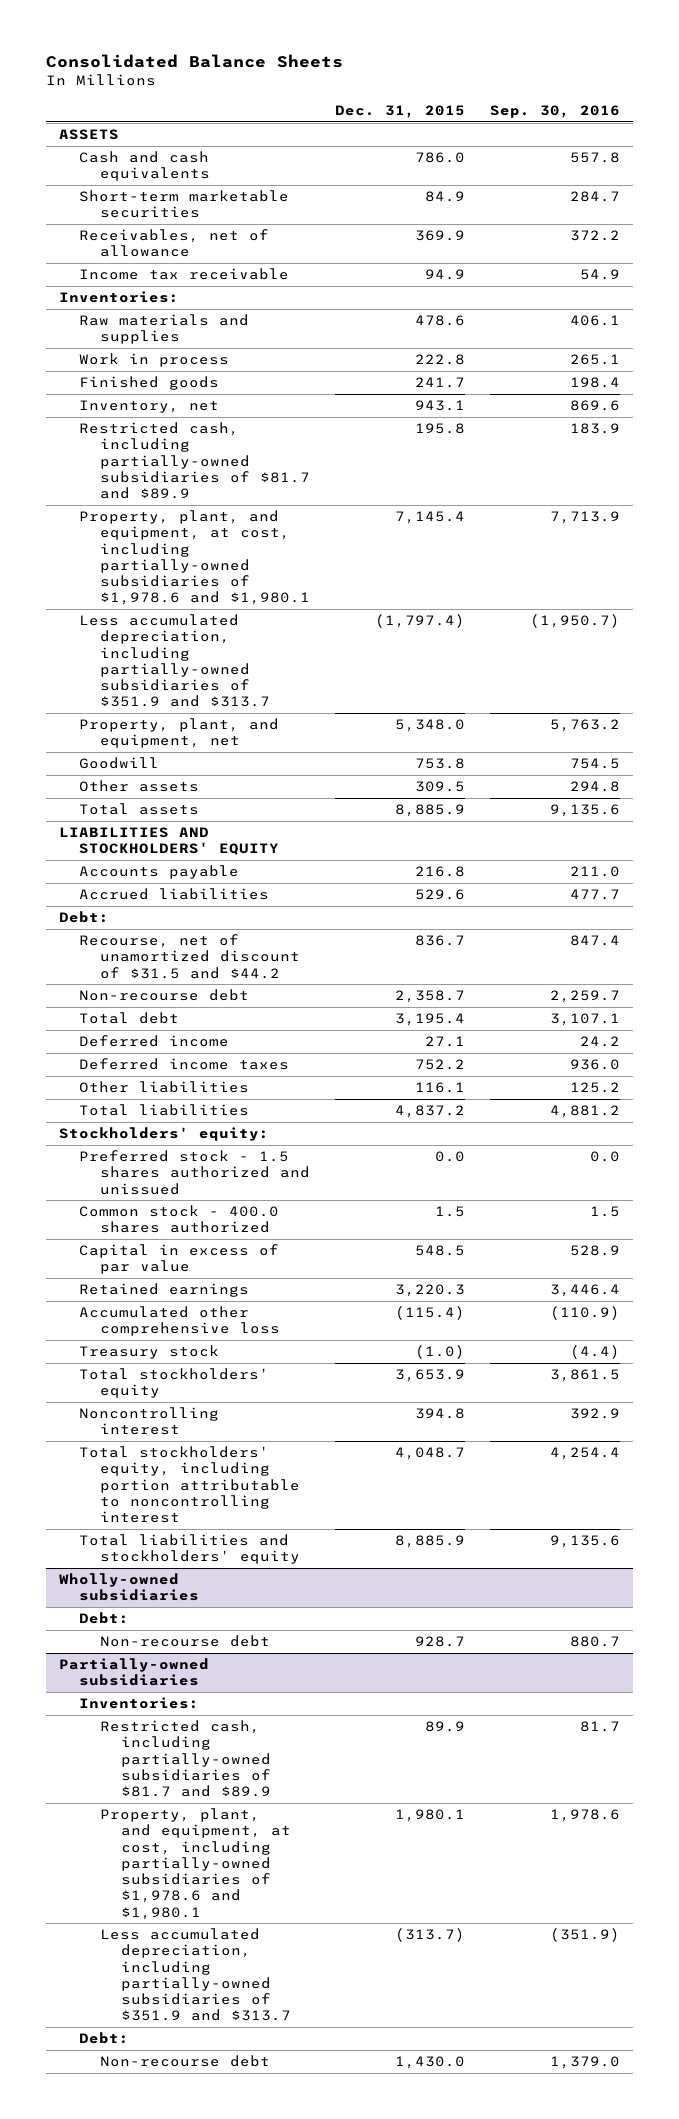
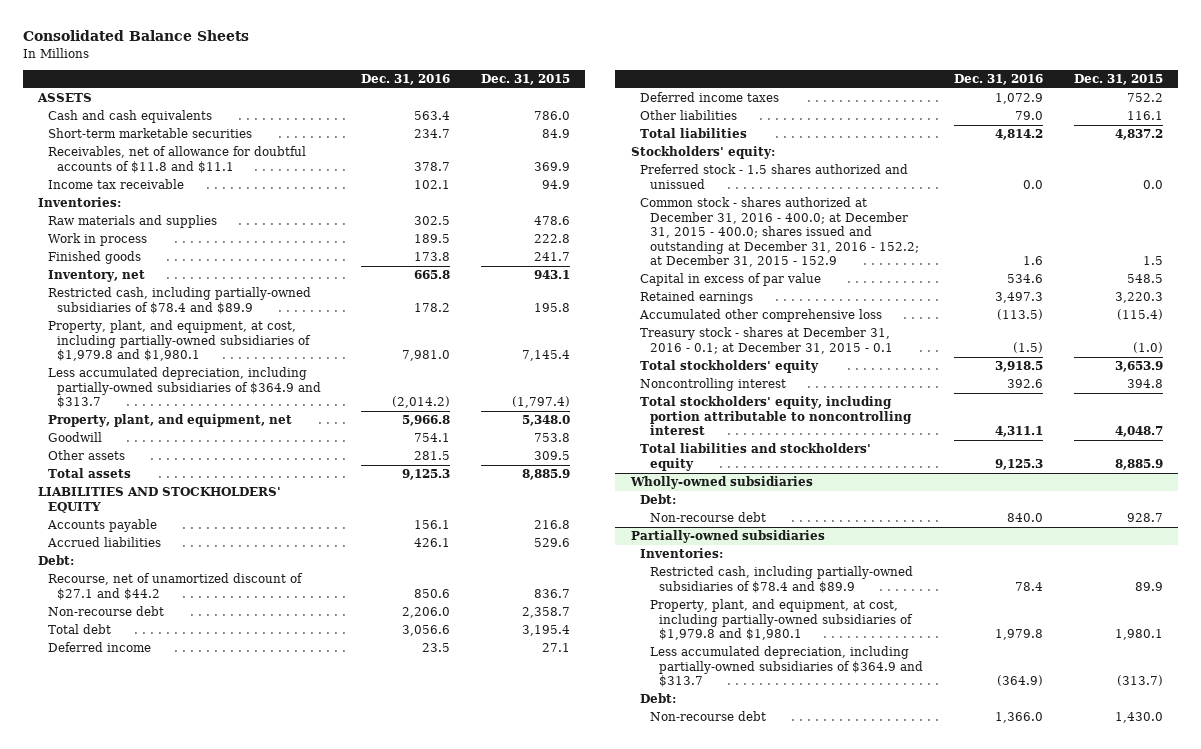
- | Dec. 31, 2015 | Sep. 30, 2016
+ | Dec. 31, 2016 | Dec. 31, 2015
- Receivables, net of allowance | 369.9 | 372.2
+ Receivables, net of allowance for doubtful accounts of $11.8 and $11.1 | 378.7 | 369.9
- Restricted cash, including partially-owned subsidiaries of $81.7 and $89.9 | 195.8 | 183.9
- Property, plant, and equipment, at cost, including partially-owned subsidiaries of $1,978.6 and $1,980.1 | 7,145.4 | 7,713.9
- Less accumulated depreciation, including partially-owned subsidiaries of $351.9 and $313.7 | (1,797.4) | (1,950.7)
+ Restricted cash, including partially-owned subsidiaries of $78.4 and $89.9 | 178.2 | 195.8
+ Property, plant, and equipment, at cost, including partially-owned subsidiaries of $1,979.8 and $1,980.1 | 7,981.0 | 7,145.4
+ Less accumulated depreciation, including partially-owned subsidiaries of $364.9 and $313.7 | (2,014.2) | (1,797.4)
- Recourse, net of unamortized discount of $31.5 and $44.2 | 836.7 | 847.4
+ Recourse, net of unamortized discount of $27.1 and $44.2 | 850.6 | 836.7
- Common stock - 400.0 shares authorized | 1.5 | 1.5
+ Common stock - shares authorized at December 31, 2016 - 400.0; at December 31, 2015 - 400.0; shares issued and outstanding at December 31, 2016 - 152.2; at December 31, 2015 - 152.9 | 1.6 | 1.5
- Treasury stock | (1.0) | (4.4)
+ Treasury stock - shares at December 31, 2016 - 0.1; at December 31, 2015 - 0.1 | (1.5) | (1.0)
@ Partially-owned subsidiaries
- Restricted cash, including partially-owned subsidiaries of $81.7 and $89.9 | 89.9 | 81.7
- Property, plant, and equipment, at cost, including partially-owned subsidiaries of $1,978.6 and $1,980.1 | 1,980.1 | 1,978.6
- Less accumulated depreciation, including partially-owned subsidiaries of $351.9 and $313.7 | (313.7) | (351.9)
+ Restricted cash, including partially-owned subsidiaries of $78.4 and $89.9 | 78.4 | 89.9
+ Property, plant, and equipment, at cost, including partially-owned subsidiaries of $1,979.8 and $1,980.1 | 1,979.8 | 1,980.1
+ Less accumulated depreciation, including partially-owned subsidiaries of $364.9 and $313.7 | (364.9) | (313.7)

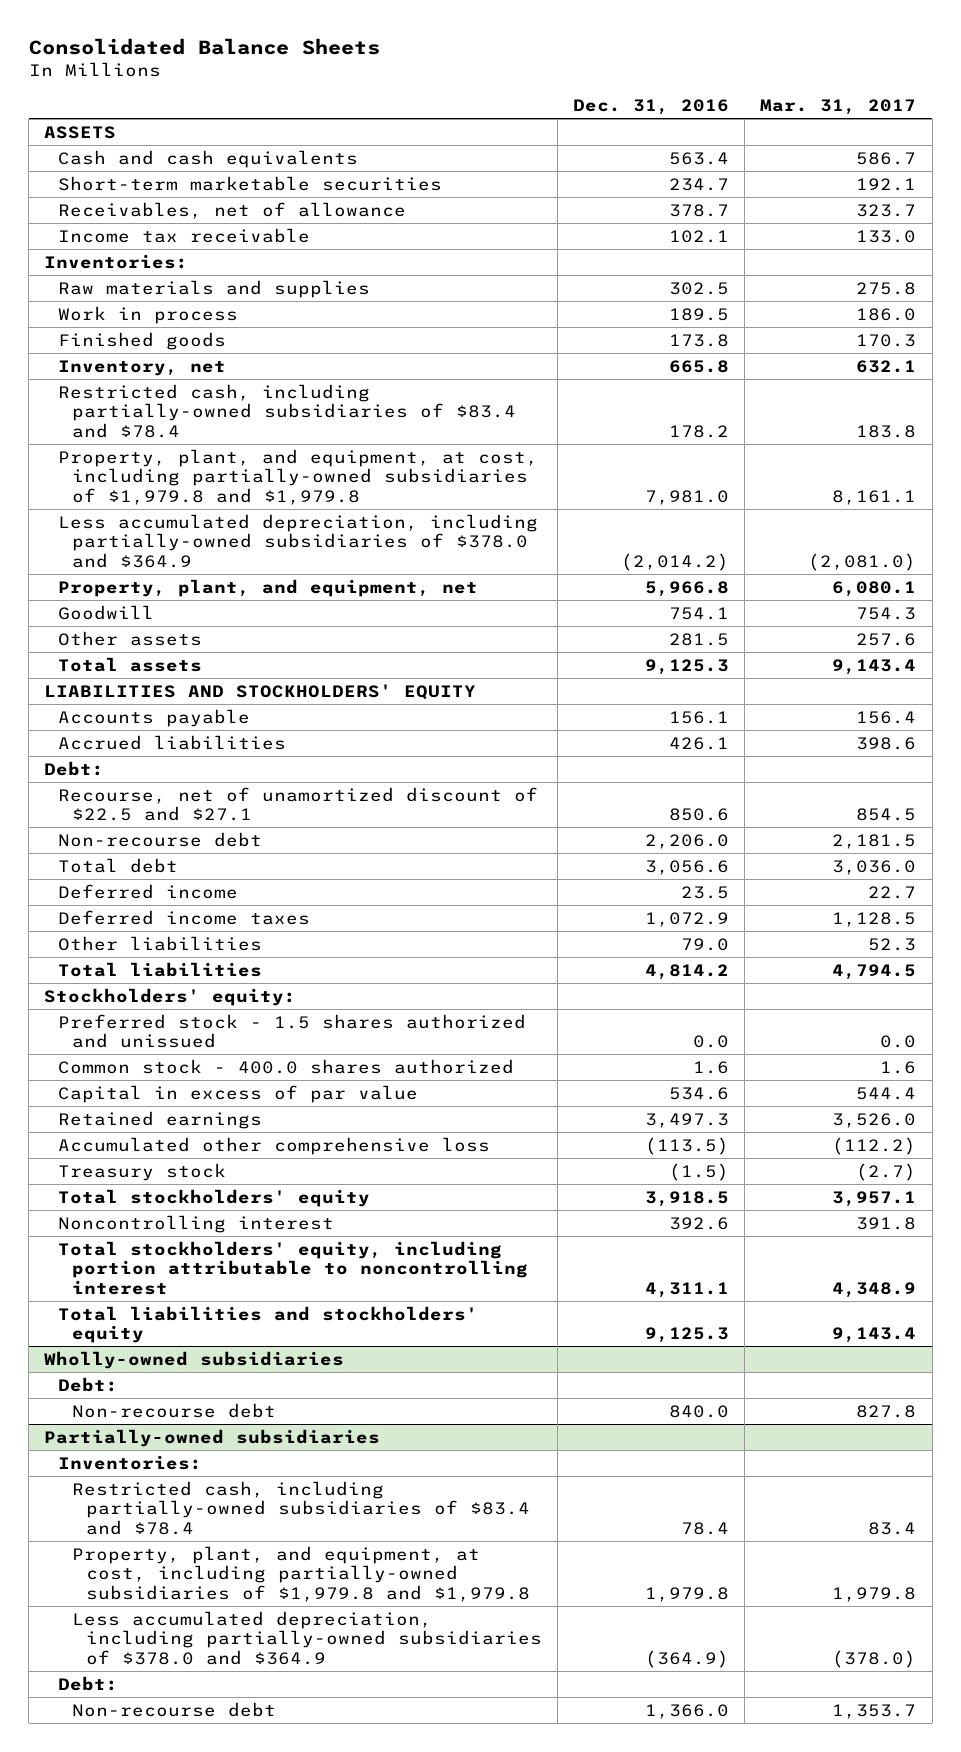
- | Dec. 31, 2016 | Dec. 31, 2015
+ | Dec. 31, 2016 | Mar. 31, 2017
- Receivables, net of allowance for doubtful accounts of $11.8 and $11.1 | 378.7 | 369.9
+ Receivables, net of allowance | 378.7 | 323.7
- Restricted cash, including partially-owned subsidiaries of $78.4 and $89.9 | 178.2 | 195.8
- Property, plant, and equipment, at cost, including partially-owned subsidiaries of $1,979.8 and $1,980.1 | 7,981.0 | 7,145.4
- Less accumulated depreciation, including partially-owned subsidiaries of $364.9 and $313.7 | (2,014.2) | (1,797.4)
+ Restricted cash, including partially-owned subsidiaries of $83.4 and $78.4 | 178.2 | 183.8
+ Property, plant, and equipment, at cost, including partially-owned subsidiaries of $1,979.8 and $1,979.8 | 7,981.0 | 8,161.1
+ Less accumulated depreciation, including partially-owned subsidiaries of $378.0 and $364.9 | (2,014.2) | (2,081.0)
- Recourse, net of unamortized discount of $27.1 and $44.2 | 850.6 | 836.7
+ Recourse, net of unamortized discount of $22.5 and $27.1 | 850.6 | 854.5
- Common stock - shares authorized at December 31, 2016 - 400.0; at December 31, 2015 - 400.0; shares issued and outstanding at December 31, 2016 - 152.2; at December 31, 2015 - 152.9 | 1.6 | 1.5
+ Common stock - 400.0 shares authorized | 1.6 | 1.6
- Treasury stock - shares at December 31, 2016 - 0.1; at December 31, 2015 - 0.1 | (1.5) | (1.0)
+ Treasury stock | (1.5) | (2.7)
@ Partially-owned subsidiaries
- Restricted cash, including partially-owned subsidiaries of $78.4 and $89.9 | 78.4 | 89.9
- Property, plant, and equipment, at cost, including partially-owned subsidiaries of $1,979.8 and $1,980.1 | 1,979.8 | 1,980.1
- Less accumulated depreciation, including partially-owned subsidiaries of $364.9 and $313.7 | (364.9) | (313.7)
+ Restricted cash, including partially-owned subsidiaries of $83.4 and $78.4 | 78.4 | 83.4
+ Property, plant, and equipment, at cost, including partially-owned subsidiaries of $1,979.8 and $1,979.8 | 1,979.8 | 1,979.8
+ Less accumulated depreciation, including partially-owned subsidiaries of $378.0 and $364.9 | (364.9) | (378.0)

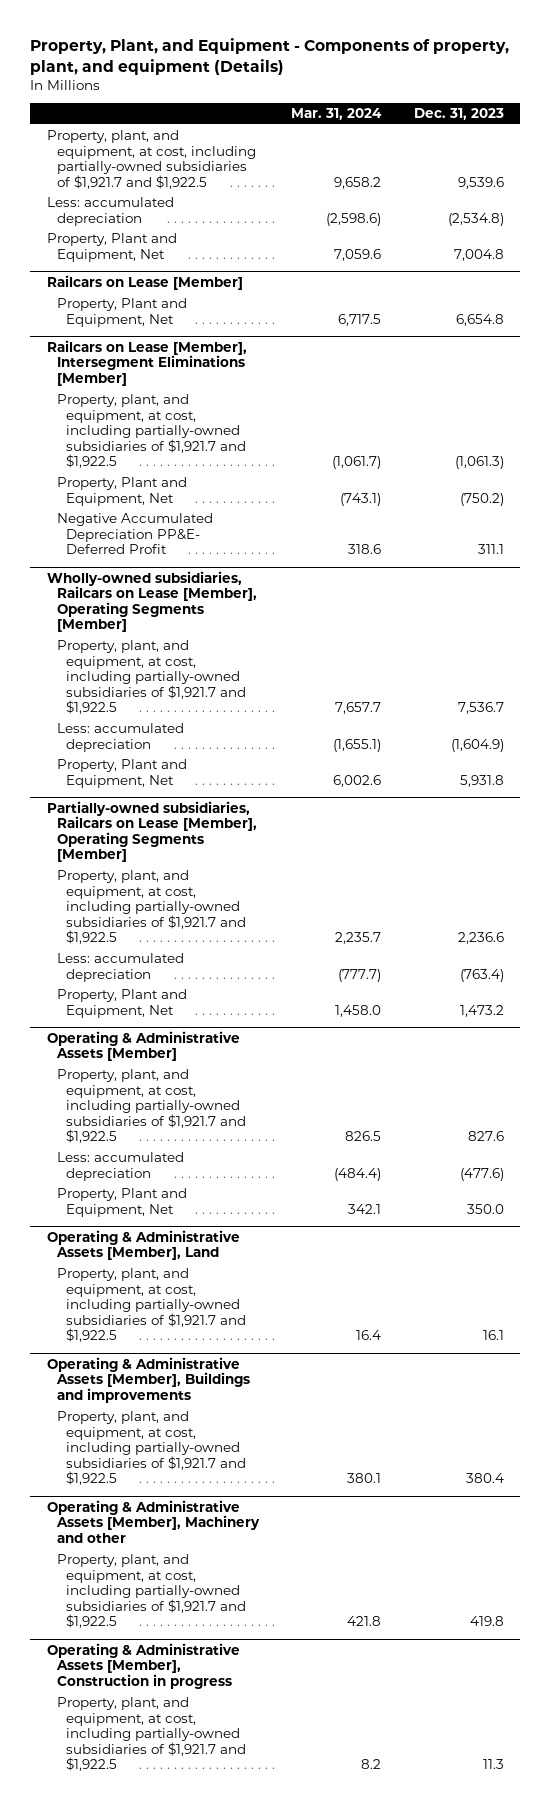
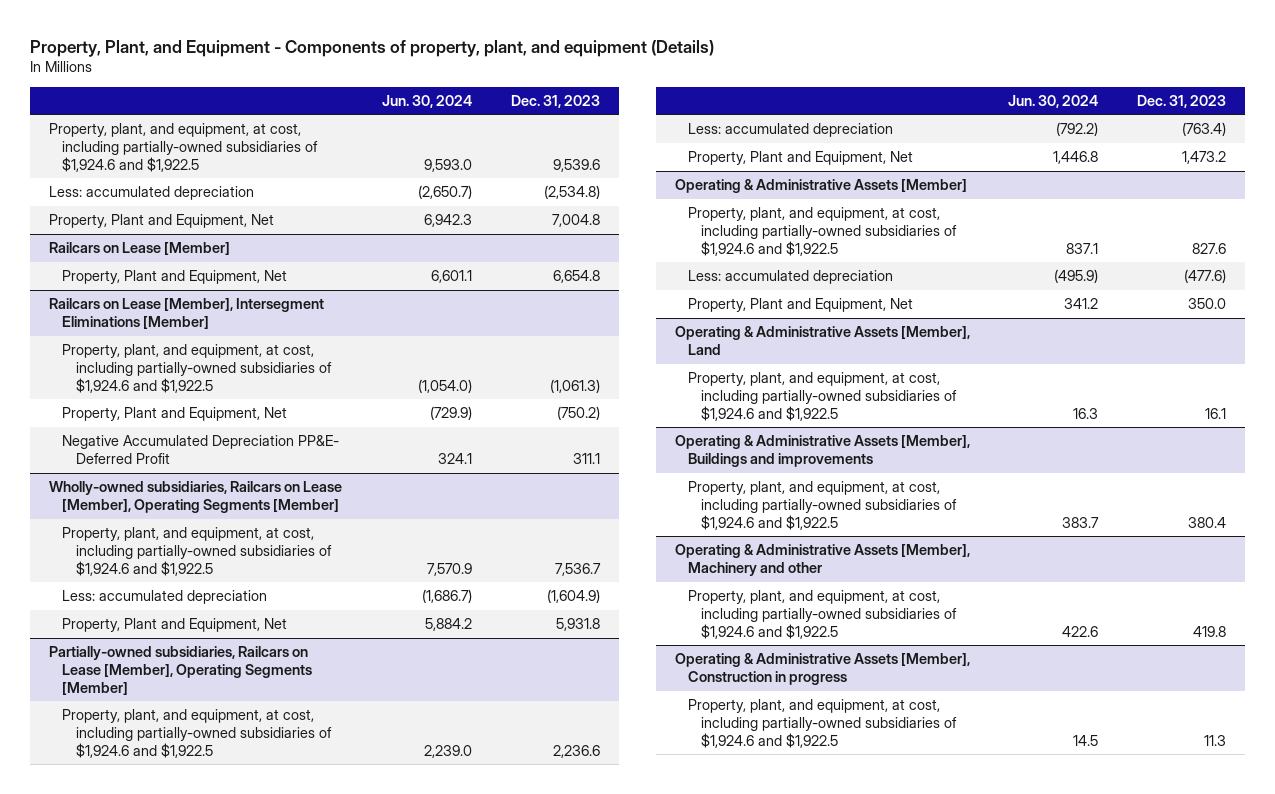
- | Mar. 31, 2024 | Dec. 31, 2023
+ | Jun. 30, 2024 | Dec. 31, 2023
- Property, plant, and equipment, at cost, including partially-owned subsidiaries of $1,921.7 and $1,922.5 | 9,658.2 | 9,539.6
+ Property, plant, and equipment, at cost, including partially-owned subsidiaries of $1,924.6 and $1,922.5 | 9,593.0 | 9,539.6
@ Railcars on Lease [Member], Intersegment Eliminations [Member]
- Property, plant, and equipment, at cost, including partially-owned subsidiaries of $1,921.7 and $1,922.5 | (1,061.7) | (1,061.3)
+ Property, plant, and equipment, at cost, including partially-owned subsidiaries of $1,924.6 and $1,922.5 | (1,054.0) | (1,061.3)
@ Wholly-owned subsidiaries, Railcars on Lease [Member], Operating Segments [Member]
- Property, plant, and equipment, at cost, including partially-owned subsidiaries of $1,921.7 and $1,922.5 | 7,657.7 | 7,536.7
+ Property, plant, and equipment, at cost, including partially-owned subsidiaries of $1,924.6 and $1,922.5 | 7,570.9 | 7,536.7
@ Partially-owned subsidiaries, Railcars on Lease [Member], Operating Segments [Member]
- Property, plant, and equipment, at cost, including partially-owned subsidiaries of $1,921.7 and $1,922.5 | 2,235.7 | 2,236.6
+ Property, plant, and equipment, at cost, including partially-owned subsidiaries of $1,924.6 and $1,922.5 | 2,239.0 | 2,236.6
@ Operating & Administrative Assets [Member]
- Property, plant, and equipment, at cost, including partially-owned subsidiaries of $1,921.7 and $1,922.5 | 826.5 | 827.6
+ Property, plant, and equipment, at cost, including partially-owned subsidiaries of $1,924.6 and $1,922.5 | 837.1 | 827.6
@ Operating & Administrative Assets [Member], Land
- Property, plant, and equipment, at cost, including partially-owned subsidiaries of $1,921.7 and $1,922.5 | 16.4 | 16.1
+ Property, plant, and equipment, at cost, including partially-owned subsidiaries of $1,924.6 and $1,922.5 | 16.3 | 16.1
@ Operating & Administrative Assets [Member], Buildings and improvements
- Property, plant, and equipment, at cost, including partially-owned subsidiaries of $1,921.7 and $1,922.5 | 380.1 | 380.4
+ Property, plant, and equipment, at cost, including partially-owned subsidiaries of $1,924.6 and $1,922.5 | 383.7 | 380.4
@ Operating & Administrative Assets [Member], Machinery and other
- Property, plant, and equipment, at cost, including partially-owned subsidiaries of $1,921.7 and $1,922.5 | 421.8 | 419.8
+ Property, plant, and equipment, at cost, including partially-owned subsidiaries of $1,924.6 and $1,922.5 | 422.6 | 419.8
@ Operating & Administrative Assets [Member], Construction in progress
- Property, plant, and equipment, at cost, including partially-owned subsidiaries of $1,921.7 and $1,922.5 | 8.2 | 11.3
+ Property, plant, and equipment, at cost, including partially-owned subsidiaries of $1,924.6 and $1,922.5 | 14.5 | 11.3

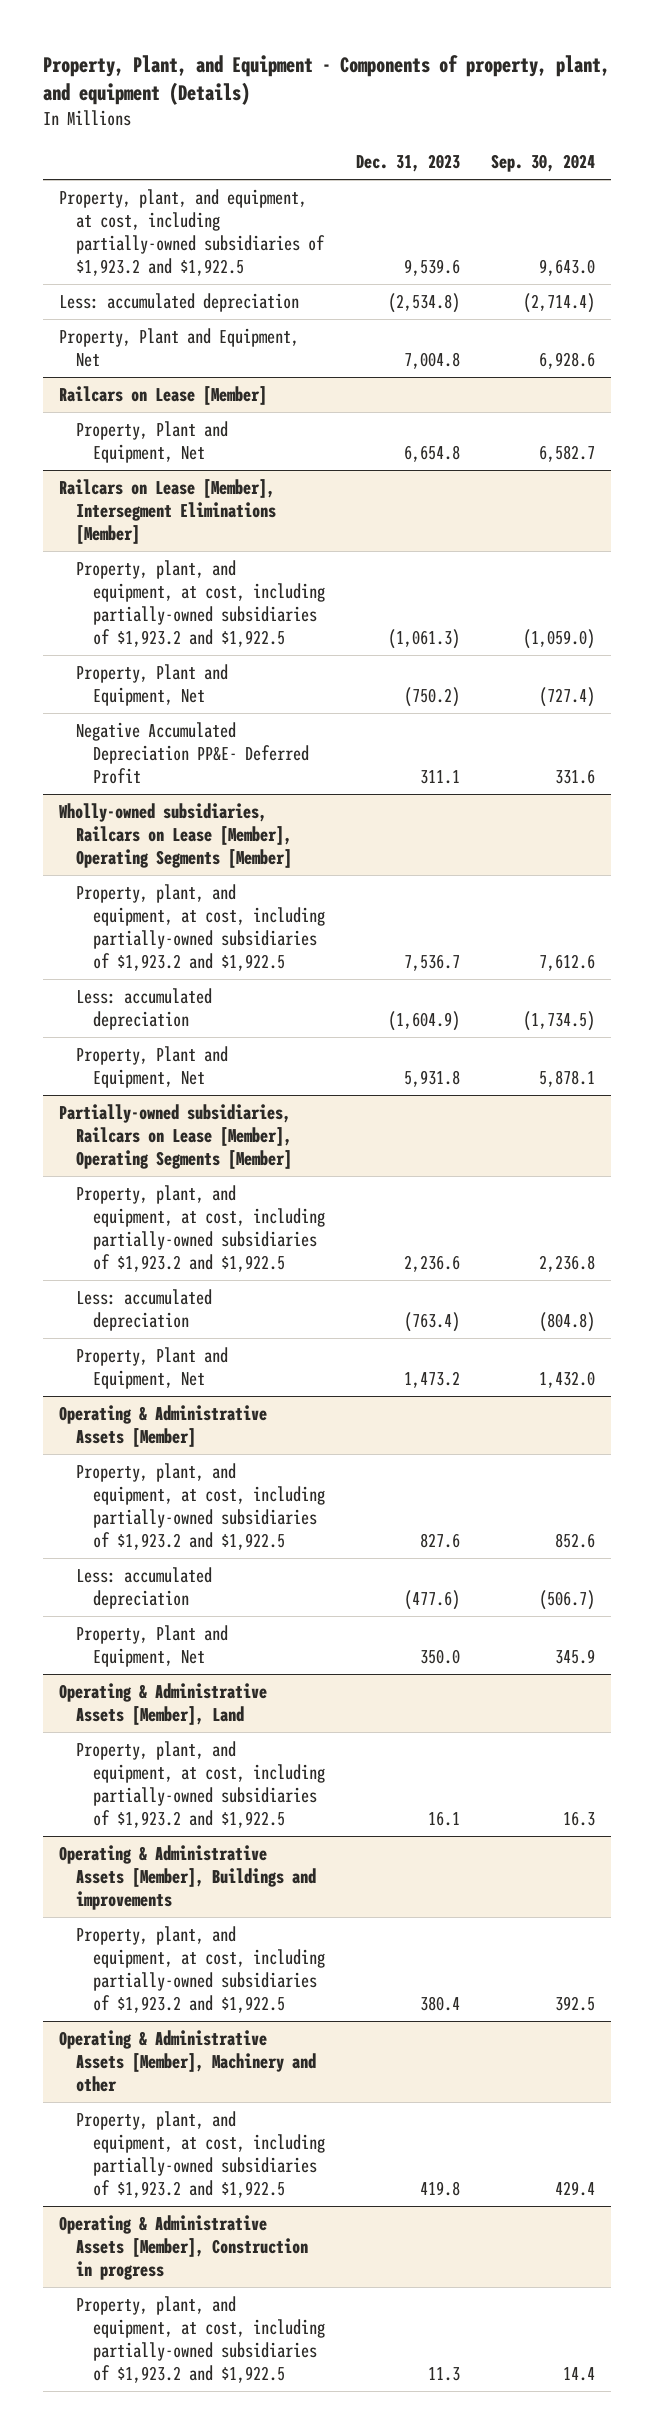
- | Jun. 30, 2024 | Dec. 31, 2023
+ | Dec. 31, 2023 | Sep. 30, 2024
- Property, plant, and equipment, at cost, including partially-owned subsidiaries of $1,924.6 and $1,922.5 | 9,593.0 | 9,539.6
+ Property, plant, and equipment, at cost, including partially-owned subsidiaries of $1,923.2 and $1,922.5 | 9,539.6 | 9,643.0
@ Railcars on Lease [Member], Intersegment Eliminations [Member]
- Property, plant, and equipment, at cost, including partially-owned subsidiaries of $1,924.6 and $1,922.5 | (1,054.0) | (1,061.3)
+ Property, plant, and equipment, at cost, including partially-owned subsidiaries of $1,923.2 and $1,922.5 | (1,061.3) | (1,059.0)
@ Wholly-owned subsidiaries, Railcars on Lease [Member], Operating Segments [Member]
- Property, plant, and equipment, at cost, including partially-owned subsidiaries of $1,924.6 and $1,922.5 | 7,570.9 | 7,536.7
+ Property, plant, and equipment, at cost, including partially-owned subsidiaries of $1,923.2 and $1,922.5 | 7,536.7 | 7,612.6
@ Partially-owned subsidiaries, Railcars on Lease [Member], Operating Segments [Member]
- Property, plant, and equipment, at cost, including partially-owned subsidiaries of $1,924.6 and $1,922.5 | 2,239.0 | 2,236.6
+ Property, plant, and equipment, at cost, including partially-owned subsidiaries of $1,923.2 and $1,922.5 | 2,236.6 | 2,236.8
@ Operating & Administrative Assets [Member]
- Property, plant, and equipment, at cost, including partially-owned subsidiaries of $1,924.6 and $1,922.5 | 837.1 | 827.6
+ Property, plant, and equipment, at cost, including partially-owned subsidiaries of $1,923.2 and $1,922.5 | 827.6 | 852.6
@ Operating & Administrative Assets [Member], Land
- Property, plant, and equipment, at cost, including partially-owned subsidiaries of $1,924.6 and $1,922.5 | 16.3 | 16.1
+ Property, plant, and equipment, at cost, including partially-owned subsidiaries of $1,923.2 and $1,922.5 | 16.1 | 16.3
@ Operating & Administrative Assets [Member], Buildings and improvements
- Property, plant, and equipment, at cost, including partially-owned subsidiaries of $1,924.6 and $1,922.5 | 383.7 | 380.4
+ Property, plant, and equipment, at cost, including partially-owned subsidiaries of $1,923.2 and $1,922.5 | 380.4 | 392.5
@ Operating & Administrative Assets [Member], Machinery and other
- Property, plant, and equipment, at cost, including partially-owned subsidiaries of $1,924.6 and $1,922.5 | 422.6 | 419.8
+ Property, plant, and equipment, at cost, including partially-owned subsidiaries of $1,923.2 and $1,922.5 | 419.8 | 429.4
@ Operating & Administrative Assets [Member], Construction in progress
- Property, plant, and equipment, at cost, including partially-owned subsidiaries of $1,924.6 and $1,922.5 | 14.5 | 11.3
+ Property, plant, and equipment, at cost, including partially-owned subsidiaries of $1,923.2 and $1,922.5 | 11.3 | 14.4

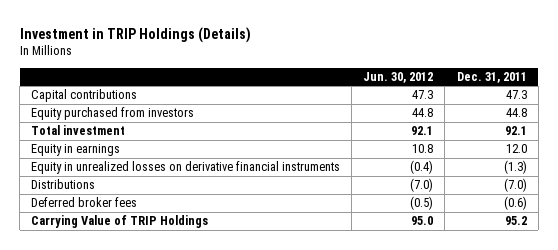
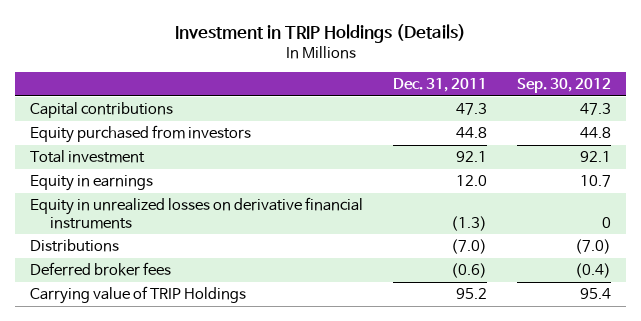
- | Jun. 30, 2012 | Dec. 31, 2011
+ | Dec. 31, 2011 | Sep. 30, 2012
- Carrying Value of TRIP Holdings | 95.0 | 95.2
+ Carrying value of TRIP Holdings | 95.2 | 95.4

